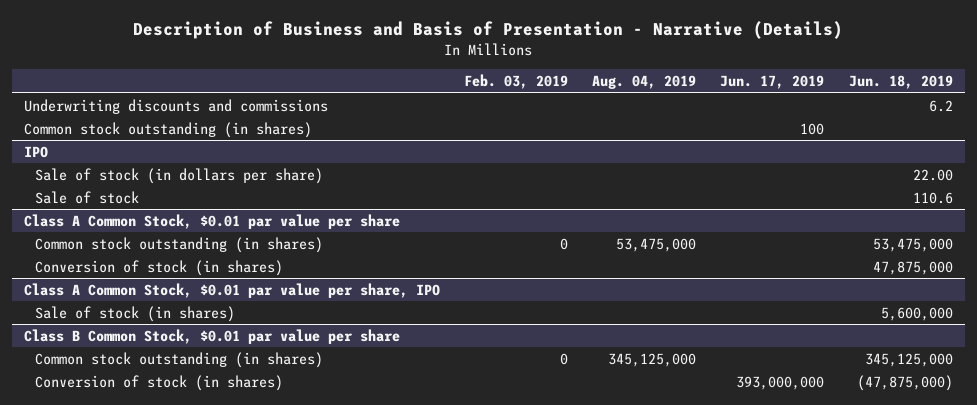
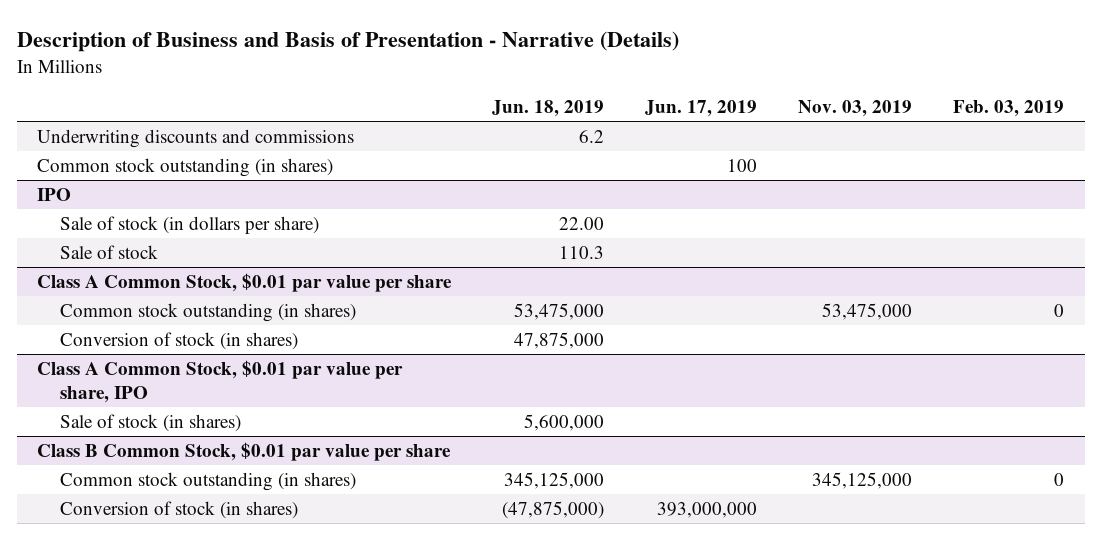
- | Feb. 03, 2019 | Aug. 04, 2019 | Jun. 17, 2019 | Jun. 18, 2019
+ | Jun. 18, 2019 | Jun. 17, 2019 | Nov. 03, 2019 | Feb. 03, 2019
@ IPO
- Sale of stock | | | | 110.6
+ Sale of stock | 110.3 | | |

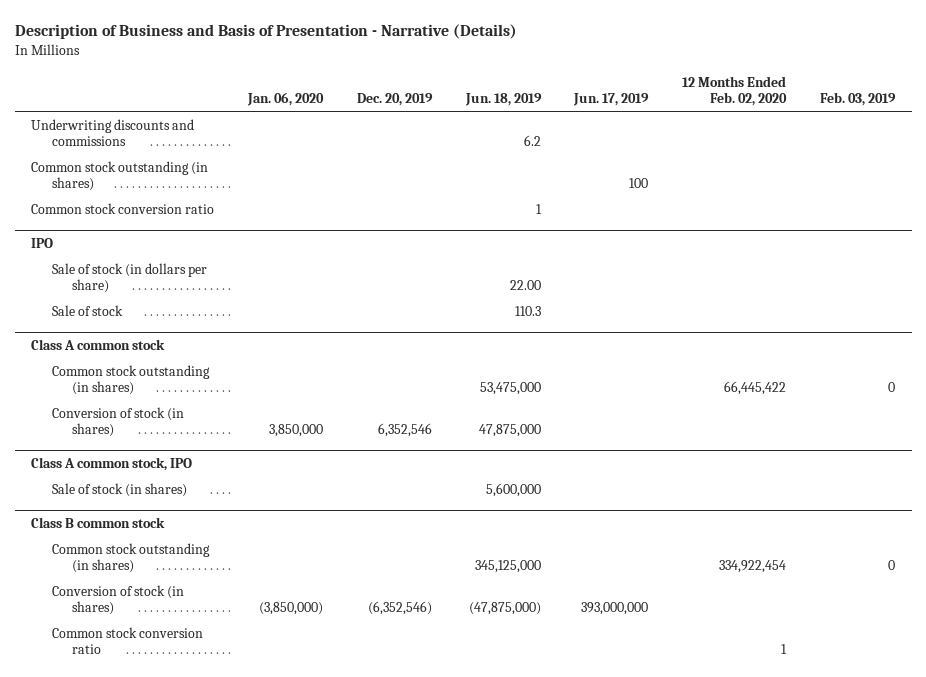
- | Jun. 18, 2019 | Jun. 17, 2019 | Nov. 03, 2019 | Feb. 03, 2019
+ | Jan. 06, 2020 | Dec. 20, 2019 | Jun. 18, 2019 | Jun. 17, 2019 | 12 Months Ended Feb. 02, 2020 | Feb. 03, 2019
+ Common stock conversion ratio | | | 1 | | |
- Class A Common Stock, $0.01 par value per share
+ Class A common stock
- Class A Common Stock, $0.01 par value per share, IPO
+ Class A common stock, IPO
- Class B Common Stock, $0.01 par value per share
+ Class B common stock
+ Common stock conversion ratio | | | | | 1 |

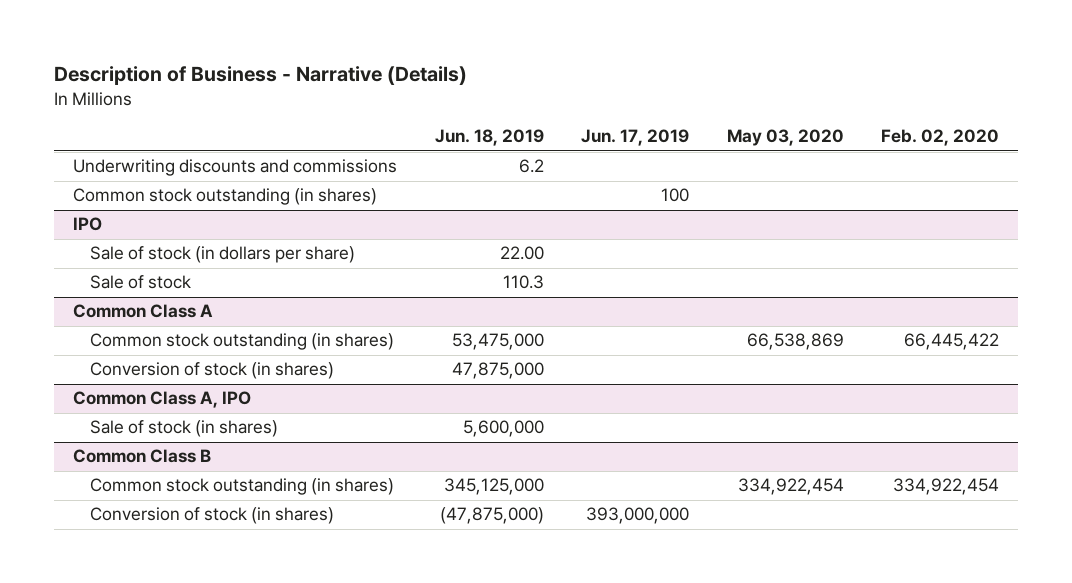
- Description of Business and Basis of Presentation - Narrative (Details)
+ Description of Business - Narrative (Details)
- | Jan. 06, 2020 | Dec. 20, 2019 | Jun. 18, 2019 | Jun. 17, 2019 | 12 Months Ended Feb. 02, 2020 | Feb. 03, 2019
+ | Jun. 18, 2019 | Jun. 17, 2019 | May 03, 2020 | Feb. 02, 2020
- Common stock conversion ratio | | | 1 | | |
- Class A common stock
+ Common Class A
- Class A common stock, IPO
+ Common Class A, IPO
- Class B common stock
+ Common Class B
- Common stock conversion ratio | | | | | 1 |

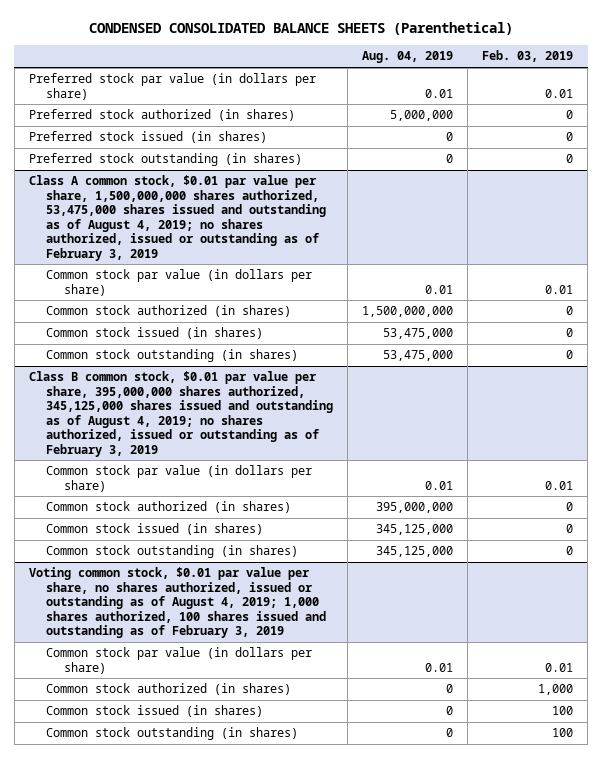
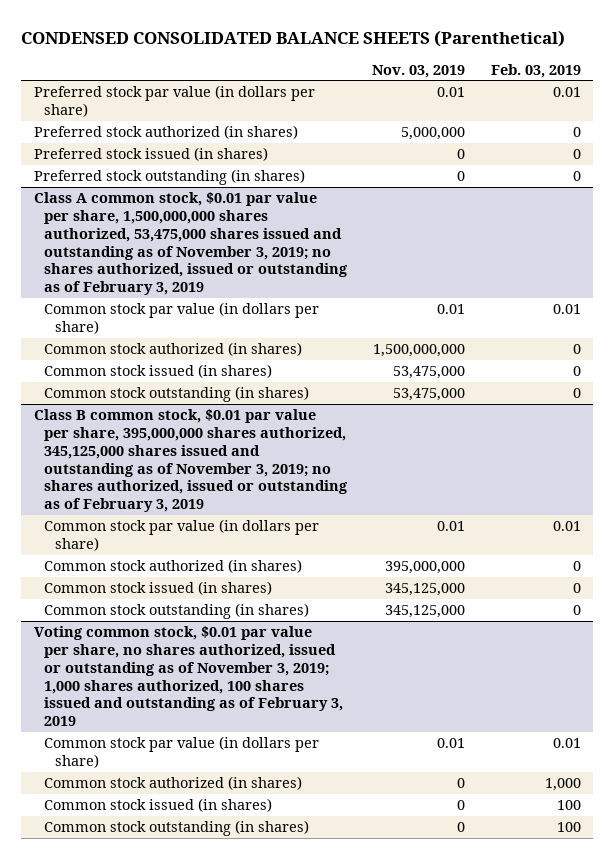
- | Aug. 04, 2019 | Feb. 03, 2019
+ | Nov. 03, 2019 | Feb. 03, 2019
- Class A common stock, $0.01 par value per share, 1,500,000,000 shares authorized, 53,475,000 shares issued and outstanding as of August 4, 2019; no shares authorized, issued or outstanding as of February 3, 2019
+ Class A common stock, $0.01 par value per share, 1,500,000,000 shares authorized, 53,475,000 shares issued and outstanding as of November 3, 2019; no shares authorized, issued or outstanding as of February 3, 2019
- Class B common stock, $0.01 par value per share, 395,000,000 shares authorized, 345,125,000 shares issued and outstanding as of August 4, 2019; no shares authorized, issued or outstanding as of February 3, 2019
+ Class B common stock, $0.01 par value per share, 395,000,000 shares authorized, 345,125,000 shares issued and outstanding as of November 3, 2019; no shares authorized, issued or outstanding as of February 3, 2019
- Voting common stock, $0.01 par value per share, no shares authorized, issued or outstanding as of August 4, 2019; 1,000 shares authorized, 100 shares issued and outstanding as of February 3, 2019
+ Voting common stock, $0.01 par value per share, no shares authorized, issued or outstanding as of November 3, 2019; 1,000 shares authorized, 100 shares issued and outstanding as of February 3, 2019

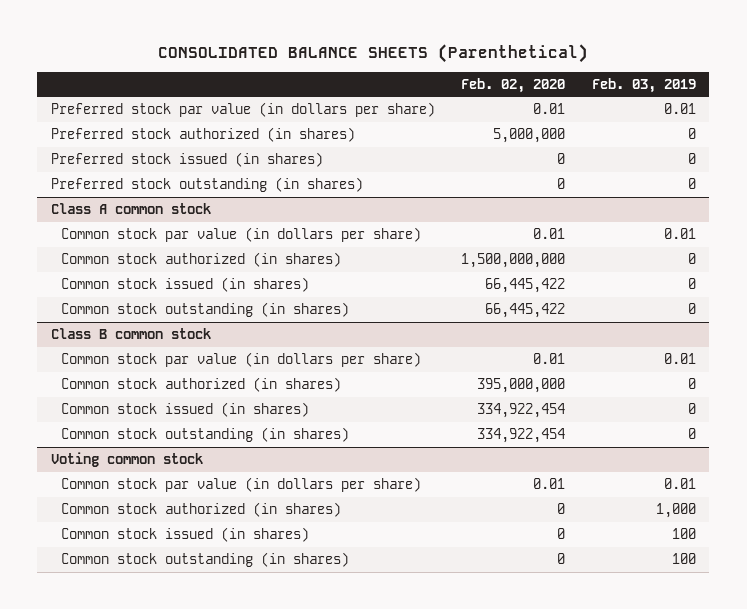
- CONDENSED CONSOLIDATED BALANCE SHEETS (Parenthetical)
+ CONSOLIDATED BALANCE SHEETS (Parenthetical)
- | Nov. 03, 2019 | Feb. 03, 2019
+ | Feb. 02, 2020 | Feb. 03, 2019
- Class A common stock, $0.01 par value per share, 1,500,000,000 shares authorized, 53,475,000 shares issued and outstanding as of November 3, 2019; no shares authorized, issued or outstanding as of February 3, 2019
+ Class A common stock
- Class B common stock, $0.01 par value per share, 395,000,000 shares authorized, 345,125,000 shares issued and outstanding as of November 3, 2019; no shares authorized, issued or outstanding as of February 3, 2019
+ Class B common stock
- Voting common stock, $0.01 par value per share, no shares authorized, issued or outstanding as of November 3, 2019; 1,000 shares authorized, 100 shares issued and outstanding as of February 3, 2019
+ Voting common stock

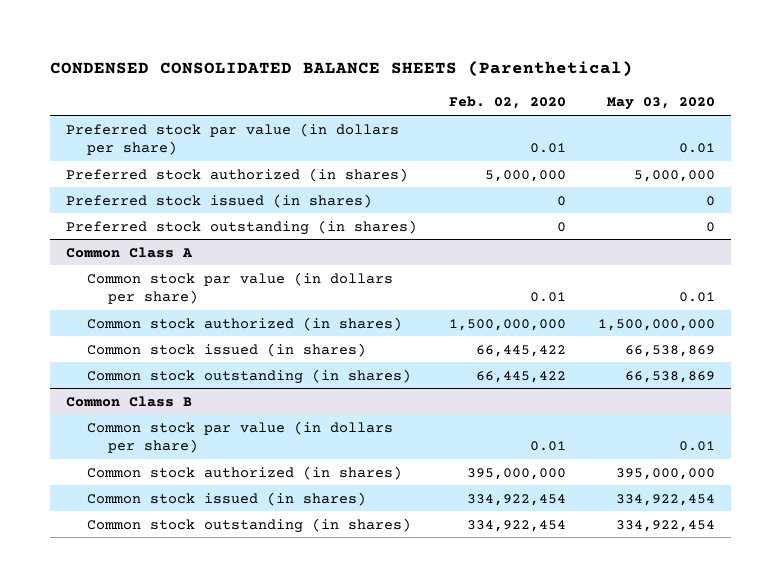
- CONSOLIDATED BALANCE SHEETS (Parenthetical)
+ CONDENSED CONSOLIDATED BALANCE SHEETS (Parenthetical)
- | Feb. 02, 2020 | Feb. 03, 2019
+ | Feb. 02, 2020 | May 03, 2020
- Class A common stock
+ Common Class A
- Class B common stock
+ Common Class B
- Voting common stock
- Common stock par value (in dollars per share) | 0.01 | 0.01
- Common stock authorized (in shares) | 0 | 1,000
- Common stock issued (in shares) | 0 | 100
- Common stock outstanding (in shares) | 0 | 100

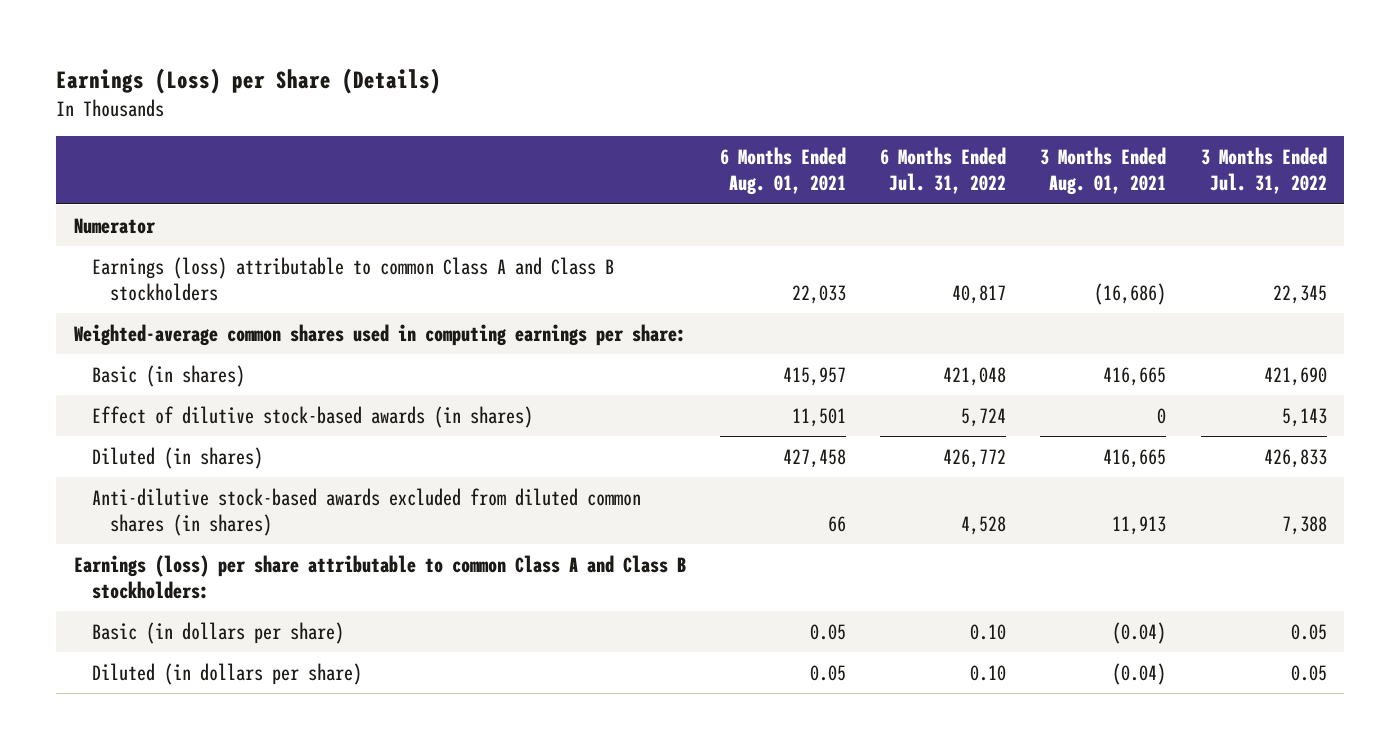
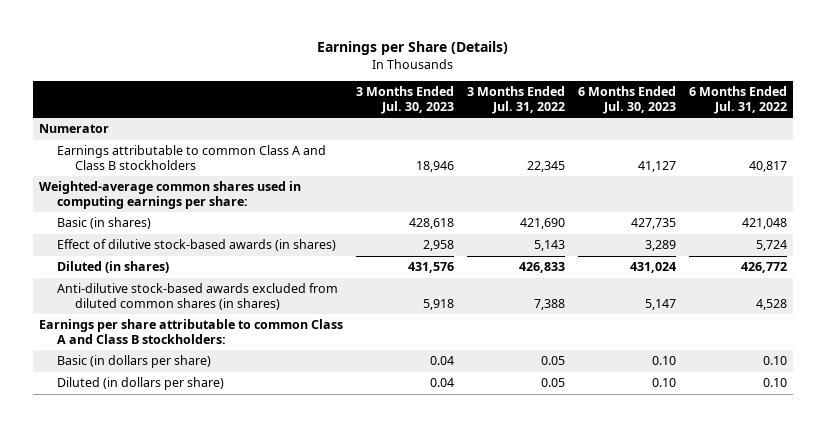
- Earnings (Loss) per Share (Details)
+ Earnings per Share (Details)
- | 6 Months Ended Aug. 01, 2021 | 6 Months Ended Jul. 31, 2022 | 3 Months Ended Aug. 01, 2021 | 3 Months Ended Jul. 31, 2022
+ | 3 Months Ended Jul. 30, 2023 | 3 Months Ended Jul. 31, 2022 | 6 Months Ended Jul. 30, 2023 | 6 Months Ended Jul. 31, 2022
- Earnings (loss) attributable to common Class A and Class B stockholders | 22,033 | 40,817 | (16,686) | 22,345
+ Earnings attributable to common Class A and Class B stockholders | 18,946 | 22,345 | 41,127 | 40,817
- Earnings (loss) per share attributable to common Class A and Class B stockholders:
+ Earnings per share attributable to common Class A and Class B stockholders:

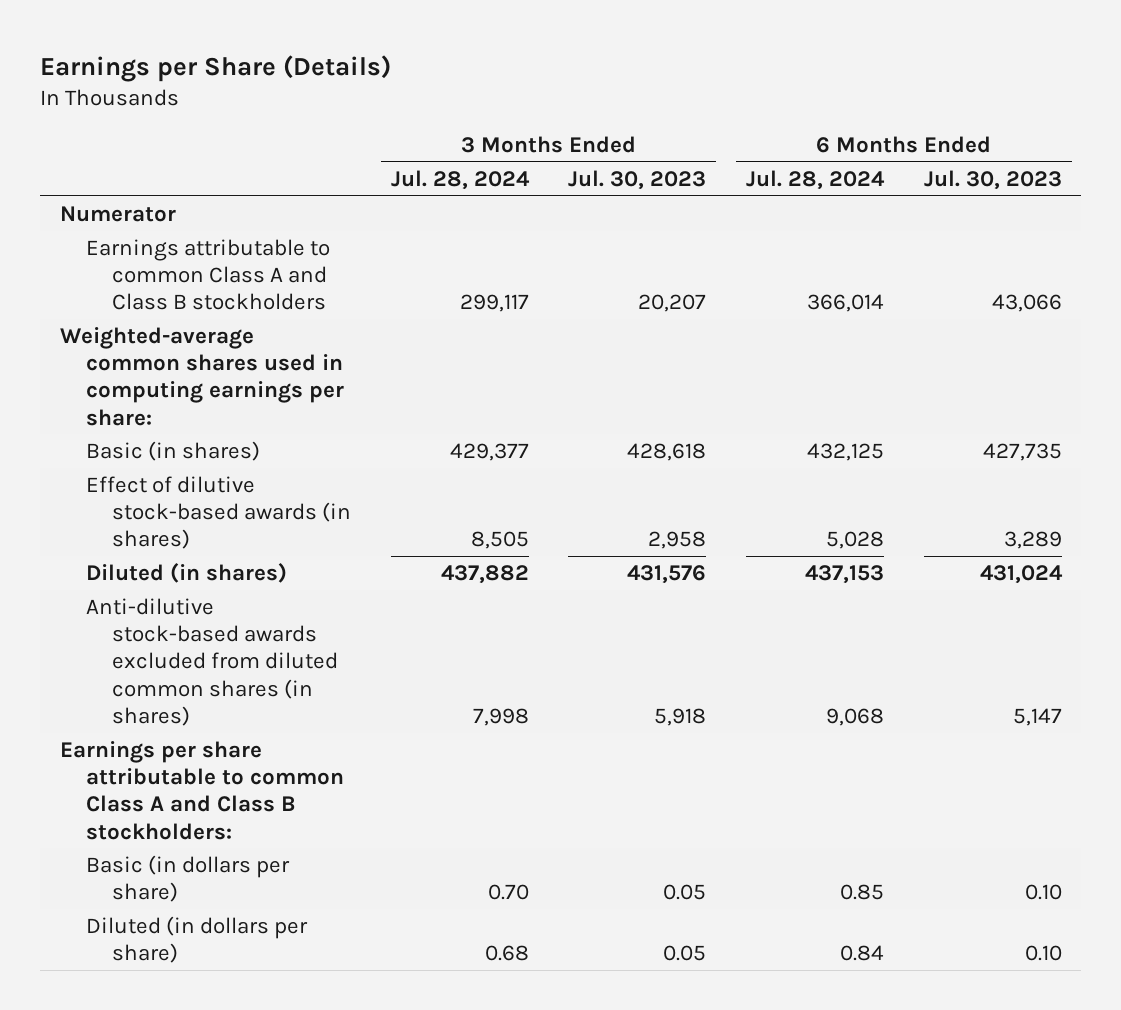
- | 3 Months Ended Jul. 30, 2023 | 3 Months Ended Jul. 31, 2022 | 6 Months Ended Jul. 30, 2023 | 6 Months Ended Jul. 31, 2022
+ | 3 Months Ended Jul. 28, 2024 | 3 Months Ended Jul. 30, 2023 | 6 Months Ended Jul. 28, 2024 | 6 Months Ended Jul. 30, 2023
- Earnings attributable to common Class A and Class B stockholders | 18,946 | 22,345 | 41,127 | 40,817
+ Earnings attributable to common Class A and Class B stockholders | 299,117 | 20,207 | 366,014 | 43,066
- Basic (in dollars per share) | 0.04 | 0.05 | 0.10 | 0.10
- Diluted (in dollars per share) | 0.04 | 0.05 | 0.10 | 0.10
+ Basic (in dollars per share) | 0.70 | 0.05 | 0.85 | 0.10
+ Diluted (in dollars per share) | 0.68 | 0.05 | 0.84 | 0.10

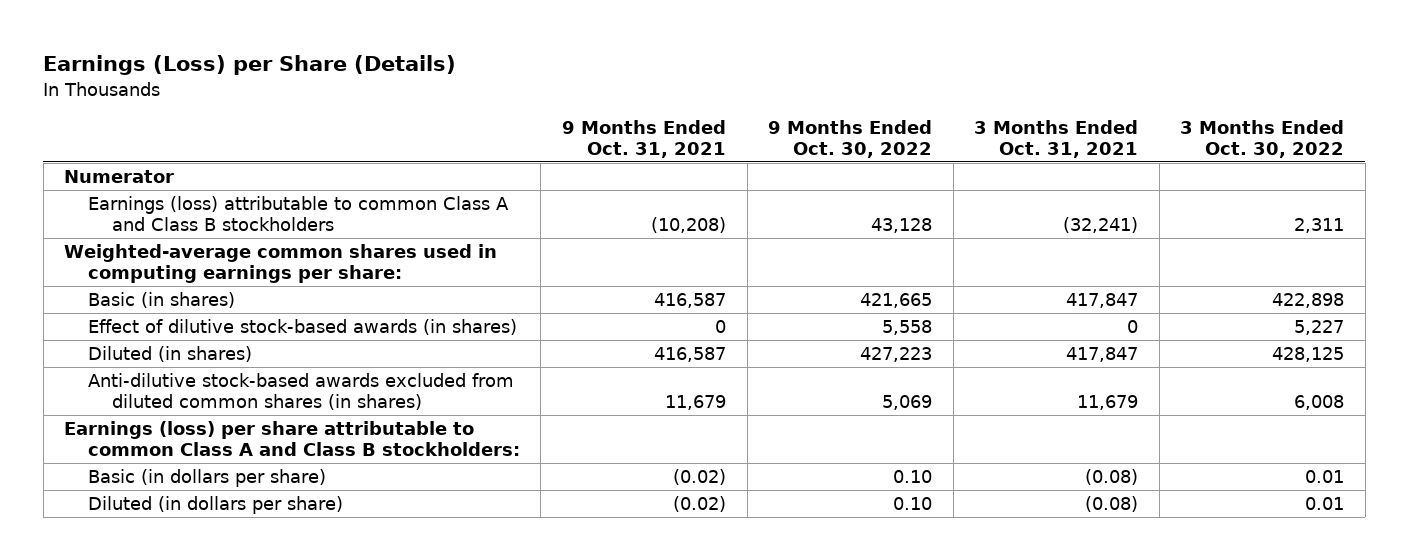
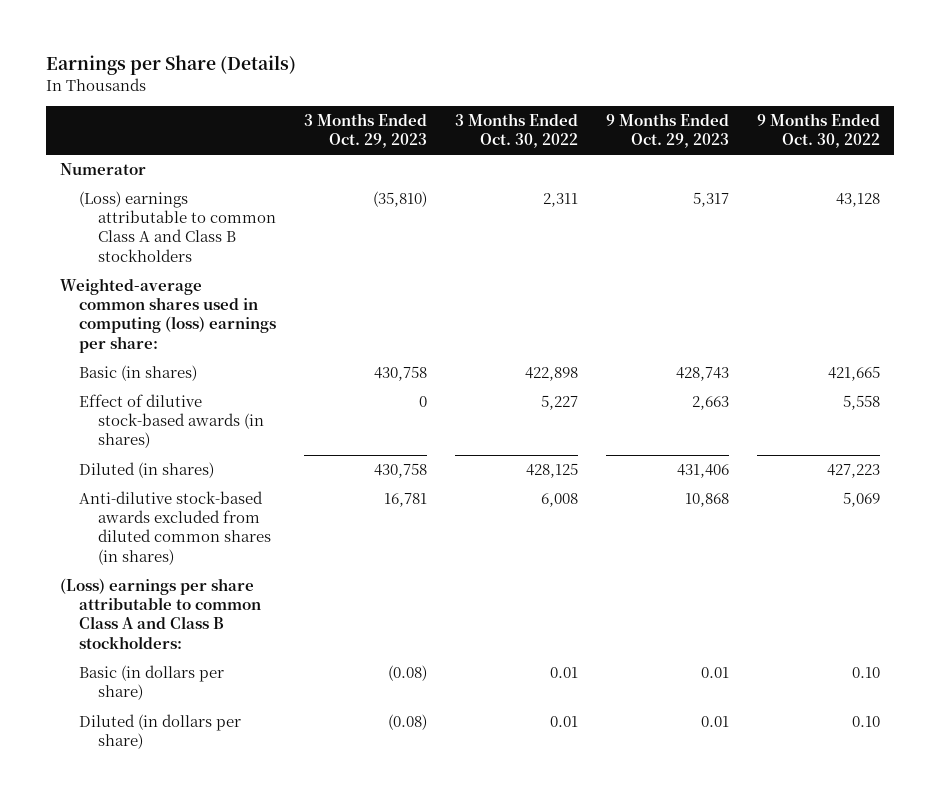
- Earnings (Loss) per Share (Details)
+ Earnings per Share (Details)
- | 9 Months Ended Oct. 31, 2021 | 9 Months Ended Oct. 30, 2022 | 3 Months Ended Oct. 31, 2021 | 3 Months Ended Oct. 30, 2022
+ | 3 Months Ended Oct. 29, 2023 | 3 Months Ended Oct. 30, 2022 | 9 Months Ended Oct. 29, 2023 | 9 Months Ended Oct. 30, 2022
- Earnings (loss) attributable to common Class A and Class B stockholders | (10,208) | 43,128 | (32,241) | 2,311
- Weighted-average common shares used in computing earnings per share:
+ (Loss) earnings attributable to common Class A and Class B stockholders | (35,810) | 2,311 | 5,317 | 43,128
+ Weighted-average common shares used in computing (loss) earnings per share:
- Earnings (loss) per share attributable to common Class A and Class B stockholders:
+ (Loss) earnings per share attributable to common Class A and Class B stockholders:

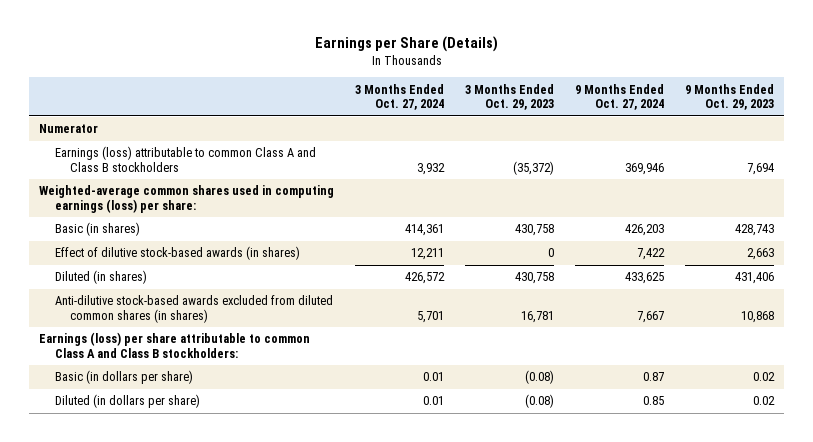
- | 3 Months Ended Oct. 29, 2023 | 3 Months Ended Oct. 30, 2022 | 9 Months Ended Oct. 29, 2023 | 9 Months Ended Oct. 30, 2022
+ | 3 Months Ended Oct. 27, 2024 | 3 Months Ended Oct. 29, 2023 | 9 Months Ended Oct. 27, 2024 | 9 Months Ended Oct. 29, 2023
- (Loss) earnings attributable to common Class A and Class B stockholders | (35,810) | 2,311 | 5,317 | 43,128
- Weighted-average common shares used in computing (loss) earnings per share:
+ Earnings (loss) attributable to common Class A and Class B stockholders | 3,932 | (35,372) | 369,946 | 7,694
+ Weighted-average common shares used in computing earnings (loss) per share:
- (Loss) earnings per share attributable to common Class A and Class B stockholders:
- Basic (in dollars per share) | (0.08) | 0.01 | 0.01 | 0.10
- Diluted (in dollars per share) | (0.08) | 0.01 | 0.01 | 0.10
+ Earnings (loss) per share attributable to common Class A and Class B stockholders:
+ Basic (in dollars per share) | 0.01 | (0.08) | 0.87 | 0.02
+ Diluted (in dollars per share) | 0.01 | (0.08) | 0.85 | 0.02

